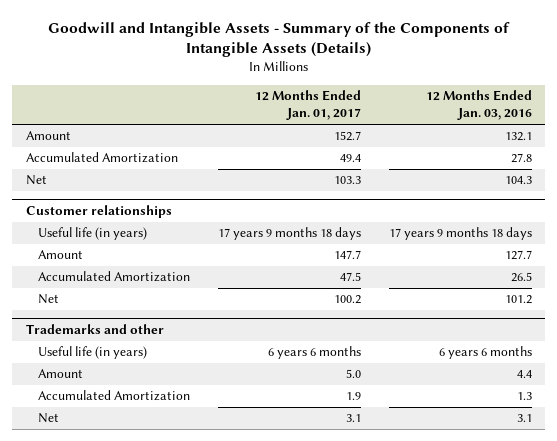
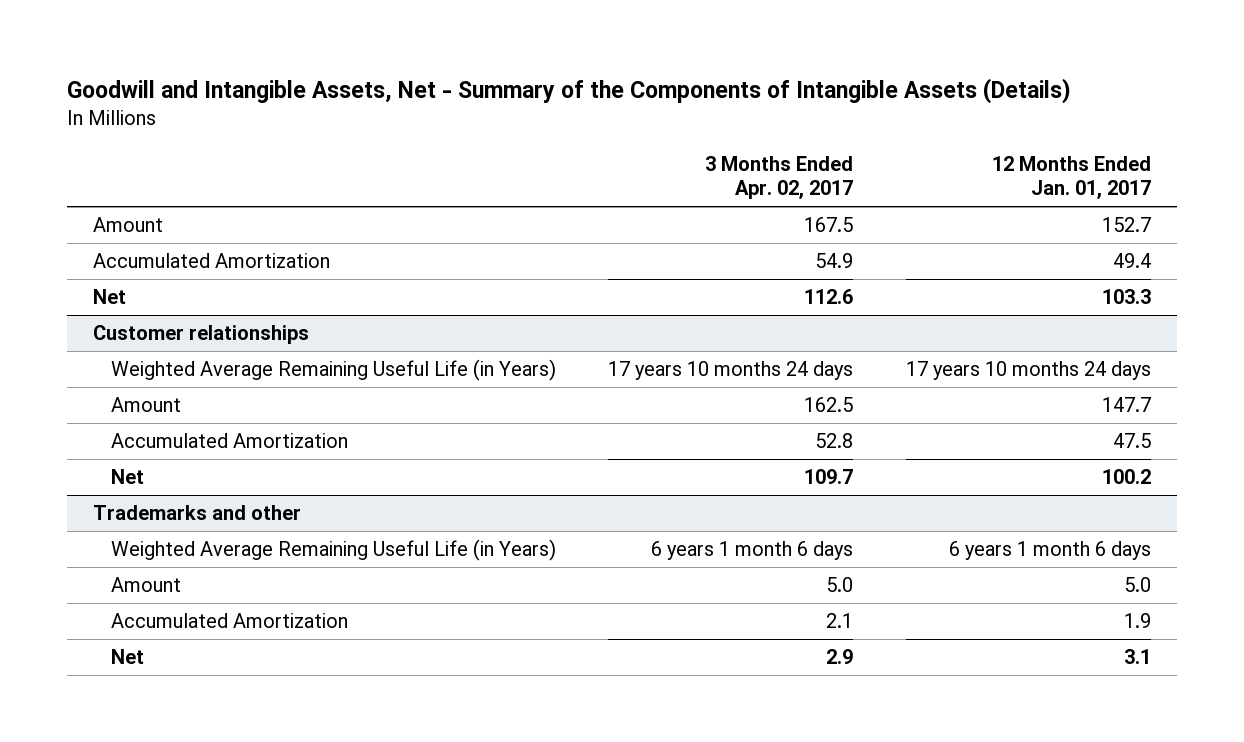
- Goodwill and Intangible Assets - Summary of the Components of Intangible Assets (Details)
+ Goodwill and Intangible Assets, Net - Summary of the Components of Intangible Assets (Details)
- | 12 Months Ended Jan. 01, 2017 | 12 Months Ended Jan. 03, 2016
+ | 3 Months Ended Apr. 02, 2017 | 12 Months Ended Jan. 01, 2017
@ Customer relationships
- Useful life (in years) | 17 years 9 months 18 days | 17 years 9 months 18 days
+ Weighted Average Remaining Useful Life (in Years) | 17 years 10 months 24 days | 17 years 10 months 24 days
@ Trademarks and other
- Useful life (in years) | 6 years 6 months | 6 years 6 months
+ Weighted Average Remaining Useful Life (in Years) | 6 years 1 month 6 days | 6 years 1 month 6 days

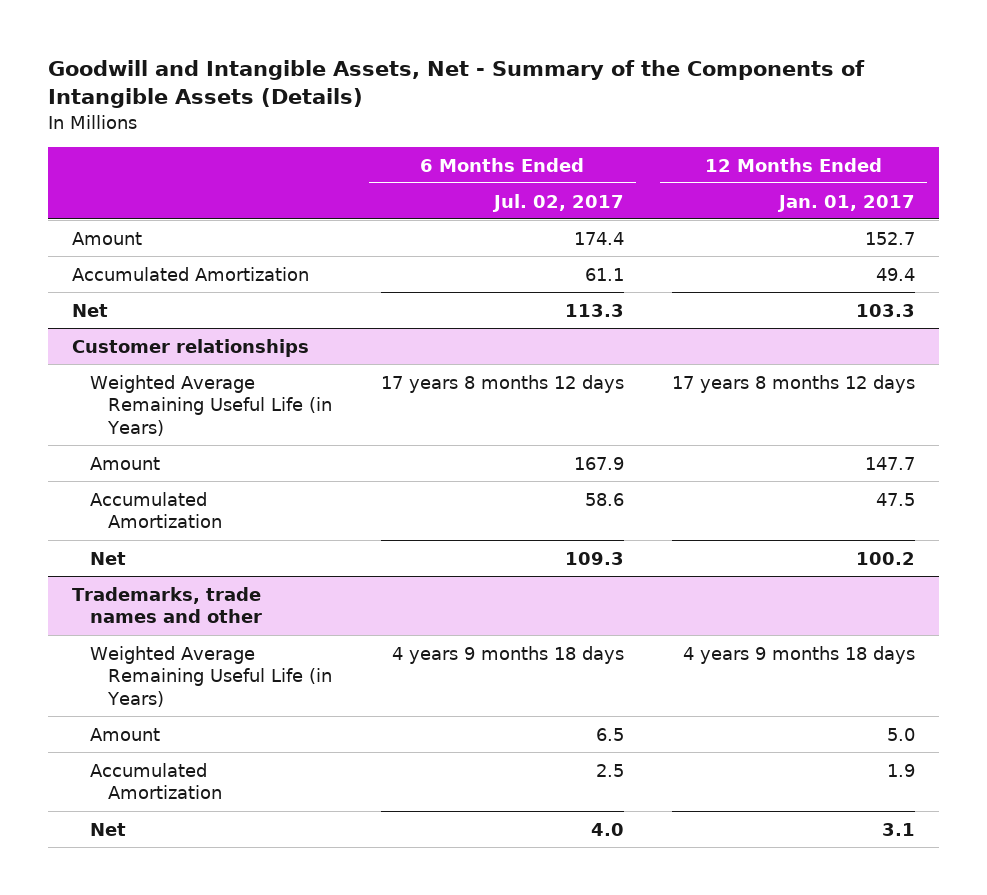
- | 3 Months Ended Apr. 02, 2017 | 12 Months Ended Jan. 01, 2017
+ | 6 Months Ended Jul. 02, 2017 | 12 Months Ended Jan. 01, 2017
@ Customer relationships
- Weighted Average Remaining Useful Life (in Years) | 17 years 10 months 24 days | 17 years 10 months 24 days
+ Weighted Average Remaining Useful Life (in Years) | 17 years 8 months 12 days | 17 years 8 months 12 days
- Trademarks and other
- Weighted Average Remaining Useful Life (in Years) | 6 years 1 month 6 days | 6 years 1 month 6 days
+ Trademarks, trade names and other
+ Weighted Average Remaining Useful Life (in Years) | 4 years 9 months 18 days | 4 years 9 months 18 days

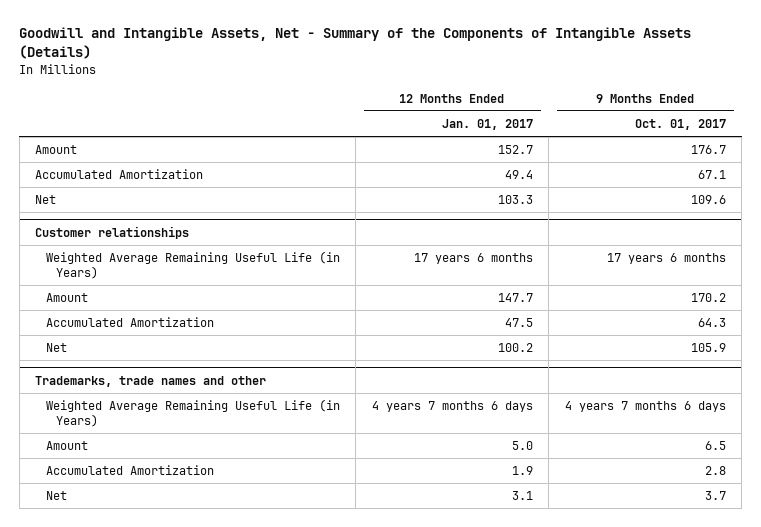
- | 6 Months Ended Jul. 02, 2017 | 12 Months Ended Jan. 01, 2017
+ | 12 Months Ended Jan. 01, 2017 | 9 Months Ended Oct. 01, 2017
@ Customer relationships
- Weighted Average Remaining Useful Life (in Years) | 17 years 8 months 12 days | 17 years 8 months 12 days
+ Weighted Average Remaining Useful Life (in Years) | 17 years 6 months | 17 years 6 months
@ Trademarks, trade names and other
- Weighted Average Remaining Useful Life (in Years) | 4 years 9 months 18 days | 4 years 9 months 18 days
+ Weighted Average Remaining Useful Life (in Years) | 4 years 7 months 6 days | 4 years 7 months 6 days

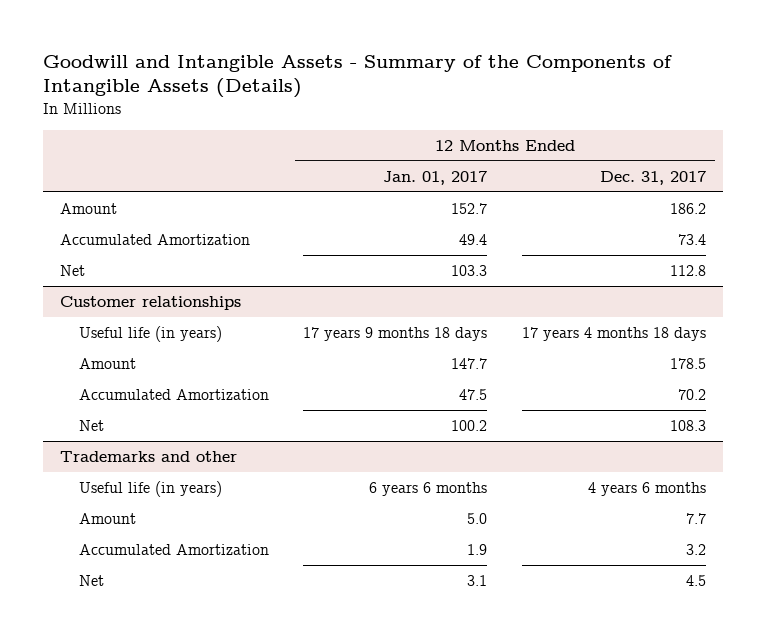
- Goodwill and Intangible Assets, Net - Summary of the Components of Intangible Assets (Details)
+ Goodwill and Intangible Assets - Summary of the Components of Intangible Assets (Details)
- | 12 Months Ended Jan. 01, 2017 | 9 Months Ended Oct. 01, 2017
+ | 12 Months Ended Jan. 01, 2017 | 12 Months Ended Dec. 31, 2017
@ Customer relationships
- Weighted Average Remaining Useful Life (in Years) | 17 years 6 months | 17 years 6 months
+ Useful life (in years) | 17 years 9 months 18 days | 17 years 4 months 18 days
- Trademarks, trade names and other
- Weighted Average Remaining Useful Life (in Years) | 4 years 7 months 6 days | 4 years 7 months 6 days
+ Trademarks and other
+ Useful life (in years) | 6 years 6 months | 4 years 6 months

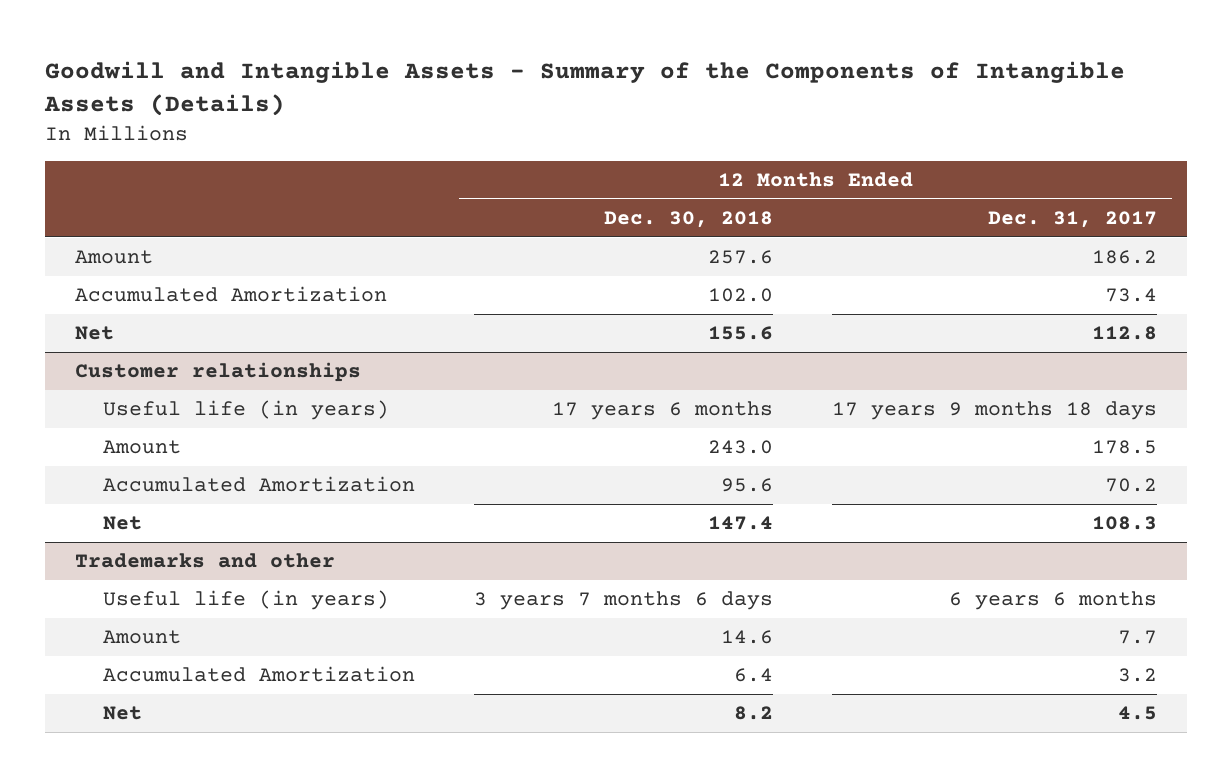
- | 12 Months Ended Jan. 01, 2017 | 12 Months Ended Dec. 31, 2017
+ | 12 Months Ended Dec. 30, 2018 | 12 Months Ended Dec. 31, 2017
@ Customer relationships
- Useful life (in years) | 17 years 9 months 18 days | 17 years 4 months 18 days
+ Useful life (in years) | 17 years 6 months | 17 years 9 months 18 days
@ Trademarks and other
- Useful life (in years) | 6 years 6 months | 4 years 6 months
+ Useful life (in years) | 3 years 7 months 6 days | 6 years 6 months

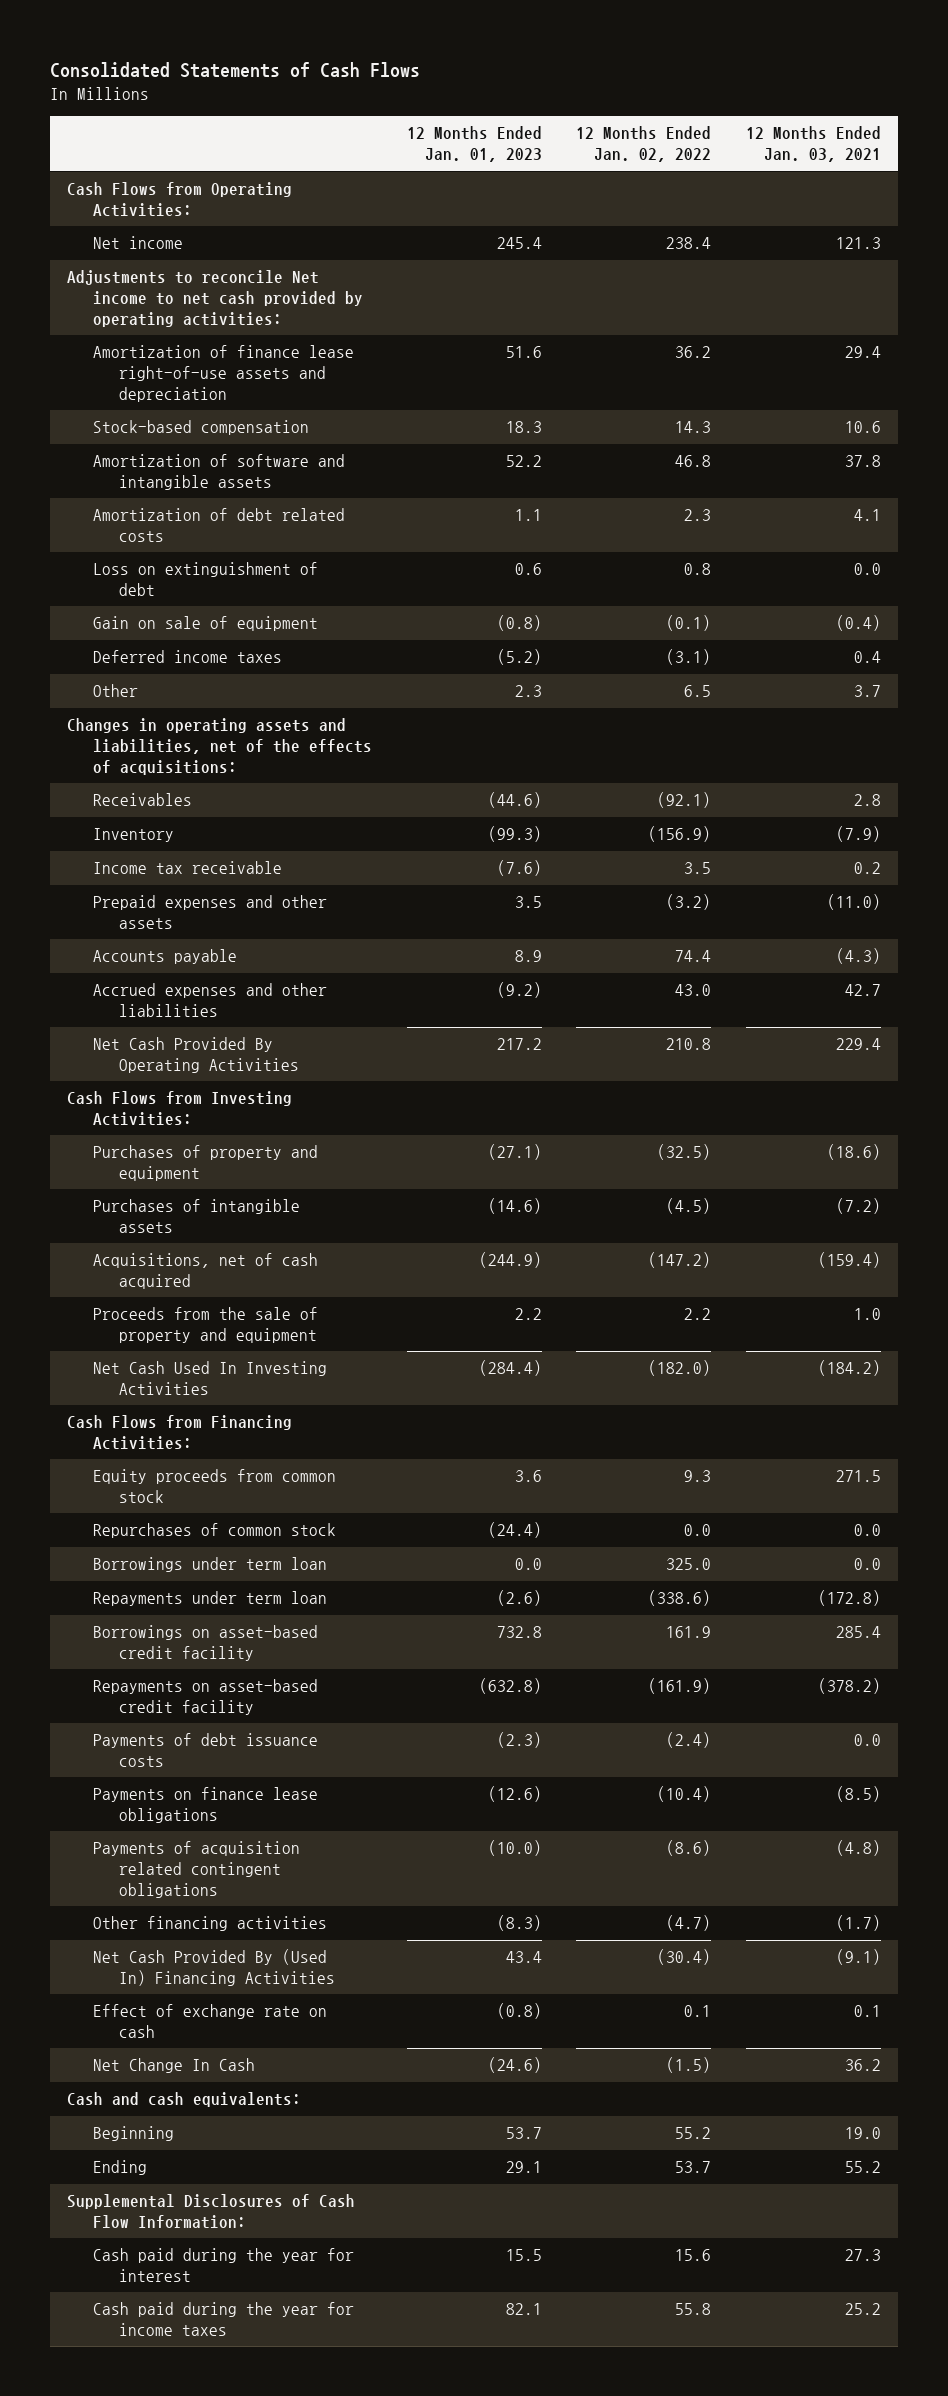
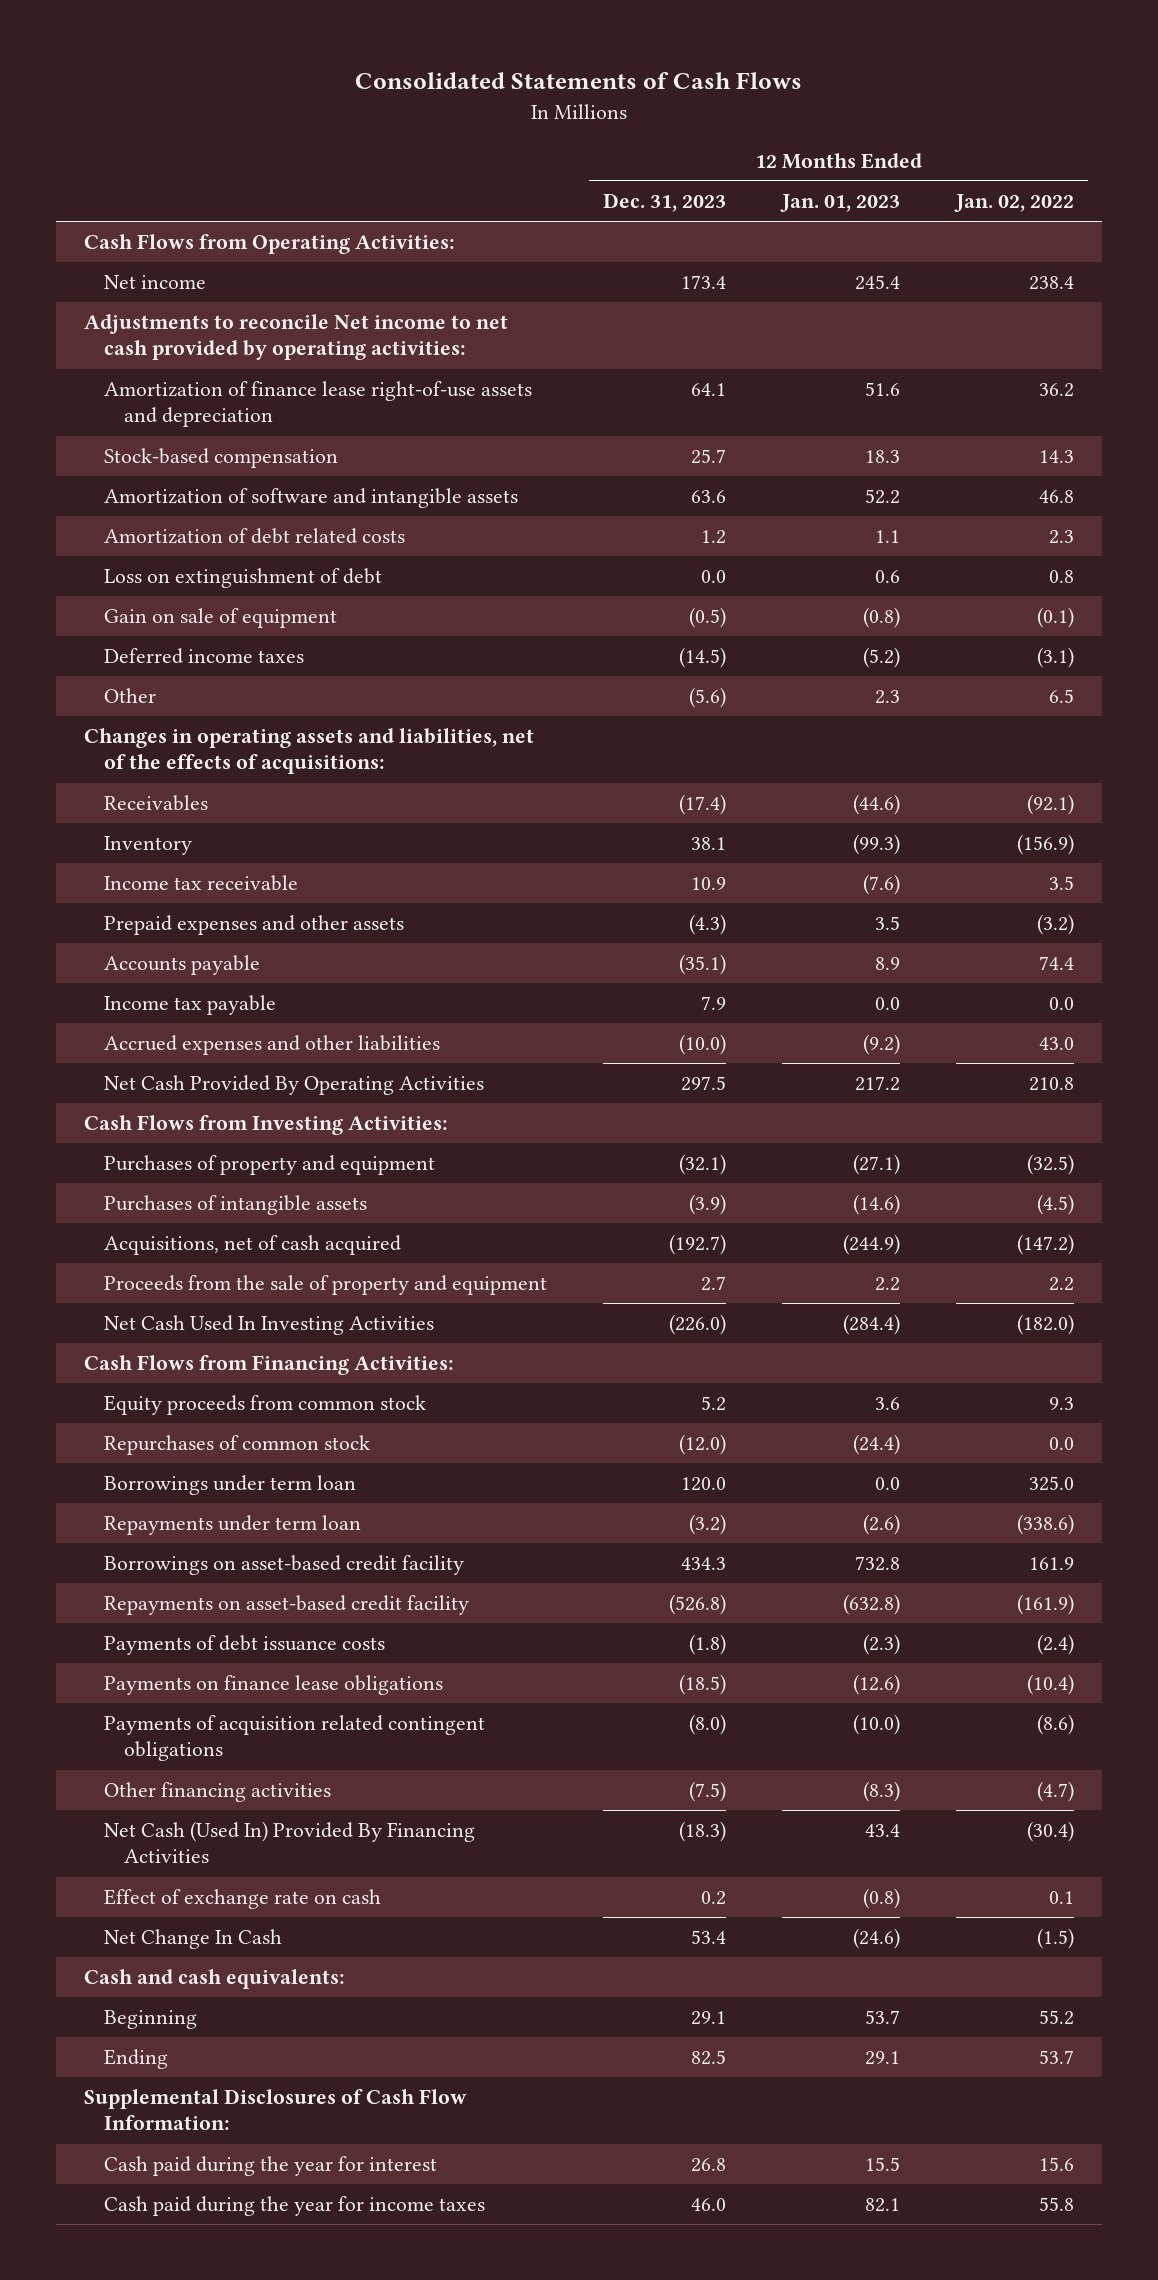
- | 12 Months Ended Jan. 01, 2023 | 12 Months Ended Jan. 02, 2022 | 12 Months Ended Jan. 03, 2021
+ | 12 Months Ended Dec. 31, 2023 | 12 Months Ended Jan. 01, 2023 | 12 Months Ended Jan. 02, 2022
+ Income tax payable | 7.9 | 0.0 | 0.0
- Net Cash Provided By (Used In) Financing Activities | 43.4 | (30.4) | (9.1)
+ Net Cash (Used In) Provided By Financing Activities | (18.3) | 43.4 | (30.4)

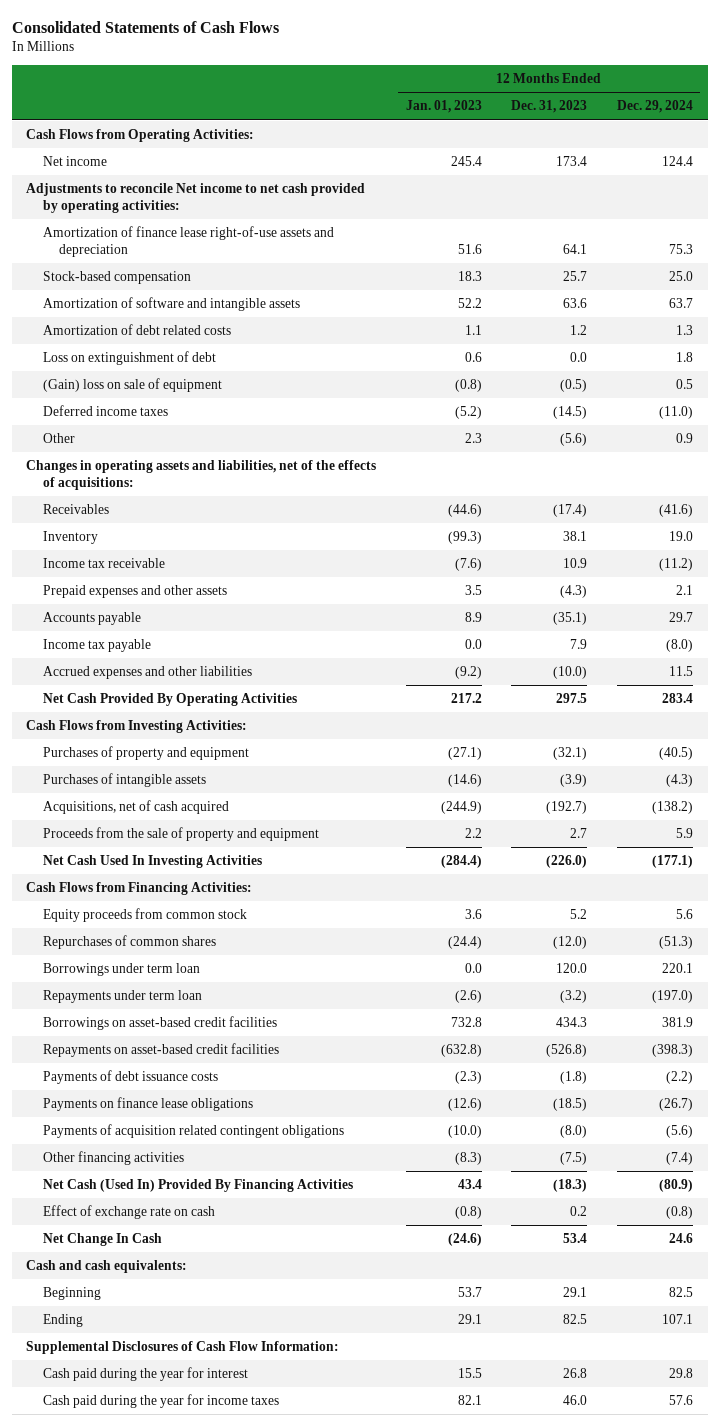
- | 12 Months Ended Dec. 31, 2023 | 12 Months Ended Jan. 01, 2023 | 12 Months Ended Jan. 02, 2022
+ | 12 Months Ended Jan. 01, 2023 | 12 Months Ended Dec. 31, 2023 | 12 Months Ended Dec. 29, 2024
- Gain on sale of equipment | (0.5) | (0.8) | (0.1)
+ (Gain) loss on sale of equipment | (0.8) | (0.5) | 0.5
- Repurchases of common stock | (12.0) | (24.4) | 0.0
+ Repurchases of common shares | (24.4) | (12.0) | (51.3)
- Borrowings on asset-based credit facility | 434.3 | 732.8 | 161.9
- Repayments on asset-based credit facility | (526.8) | (632.8) | (161.9)
+ Borrowings on asset-based credit facilities | 732.8 | 434.3 | 381.9
+ Repayments on asset-based credit facilities | (632.8) | (526.8) | (398.3)

